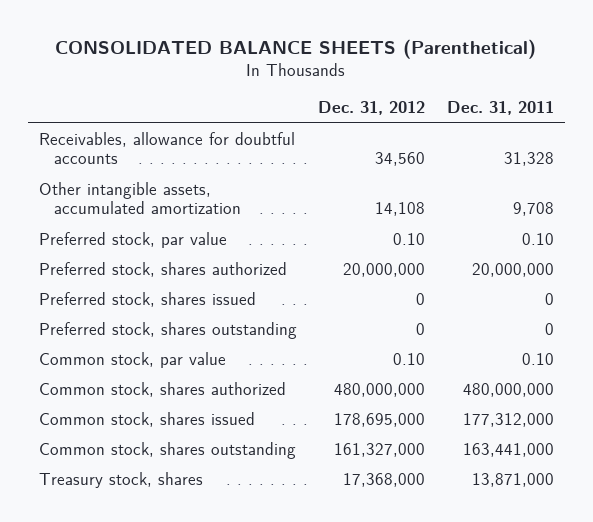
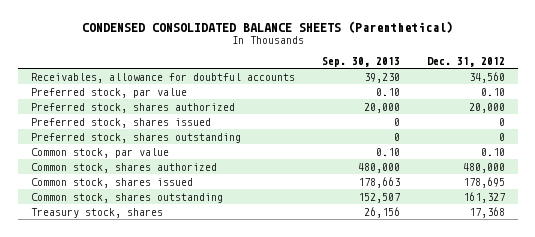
- CONSOLIDATED BALANCE SHEETS (Parenthetical)
+ CONDENSED CONSOLIDATED BALANCE SHEETS (Parenthetical)
- | Dec. 31, 2012 | Dec. 31, 2011
+ | Sep. 30, 2013 | Dec. 31, 2012
- Other intangible assets, accumulated amortization | 14,108 | 9,708
- Preferred stock, shares authorized | 20,000,000 | 20,000,000
+ Preferred stock, shares authorized | 20,000 | 20,000
- Common stock, shares authorized | 480,000,000 | 480,000,000
- Common stock, shares issued | 178,695,000 | 177,312,000
- Common stock, shares outstanding | 161,327,000 | 163,441,000
- Treasury stock, shares | 17,368,000 | 13,871,000
+ Common stock, shares authorized | 480,000 | 480,000
+ Common stock, shares issued | 178,663 | 178,695
+ Common stock, shares outstanding | 152,507 | 161,327
+ Treasury stock, shares | 26,156 | 17,368

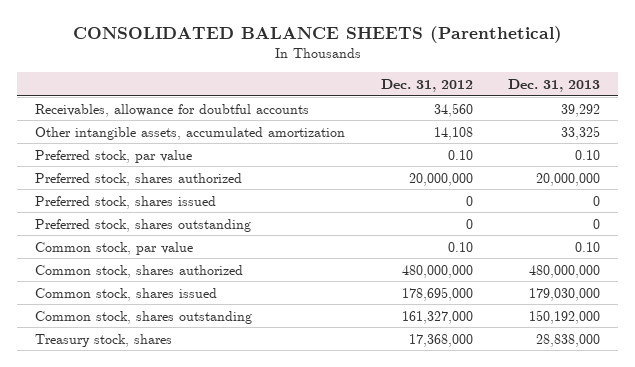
- CONDENSED CONSOLIDATED BALANCE SHEETS (Parenthetical)
+ CONSOLIDATED BALANCE SHEETS (Parenthetical)
- | Sep. 30, 2013 | Dec. 31, 2012
+ | Dec. 31, 2012 | Dec. 31, 2013
+ Other intangible assets, accumulated amortization | 14,108 | 33,325
- Preferred stock, shares authorized | 20,000 | 20,000
+ Preferred stock, shares authorized | 20,000,000 | 20,000,000
- Common stock, shares authorized | 480,000 | 480,000
- Common stock, shares issued | 178,663 | 178,695
- Common stock, shares outstanding | 152,507 | 161,327
- Treasury stock, shares | 26,156 | 17,368
+ Common stock, shares authorized | 480,000,000 | 480,000,000
+ Common stock, shares issued | 178,695,000 | 179,030,000
+ Common stock, shares outstanding | 161,327,000 | 150,192,000
+ Treasury stock, shares | 17,368,000 | 28,838,000

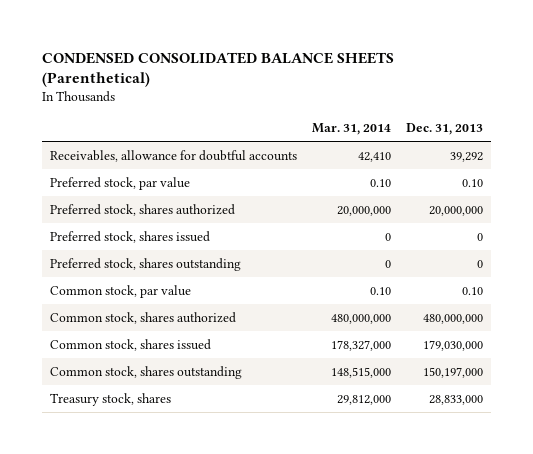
- CONSOLIDATED BALANCE SHEETS (Parenthetical)
+ CONDENSED CONSOLIDATED BALANCE SHEETS (Parenthetical)
- | Dec. 31, 2012 | Dec. 31, 2013
+ | Mar. 31, 2014 | Dec. 31, 2013
- Other intangible assets, accumulated amortization | 14,108 | 33,325
- Common stock, shares outstanding | 161,327,000 | 150,192,000
- Treasury stock, shares | 17,368,000 | 28,838,000
+ Common stock, shares outstanding | 148,515,000 | 150,197,000
+ Treasury stock, shares | 29,812,000 | 28,833,000

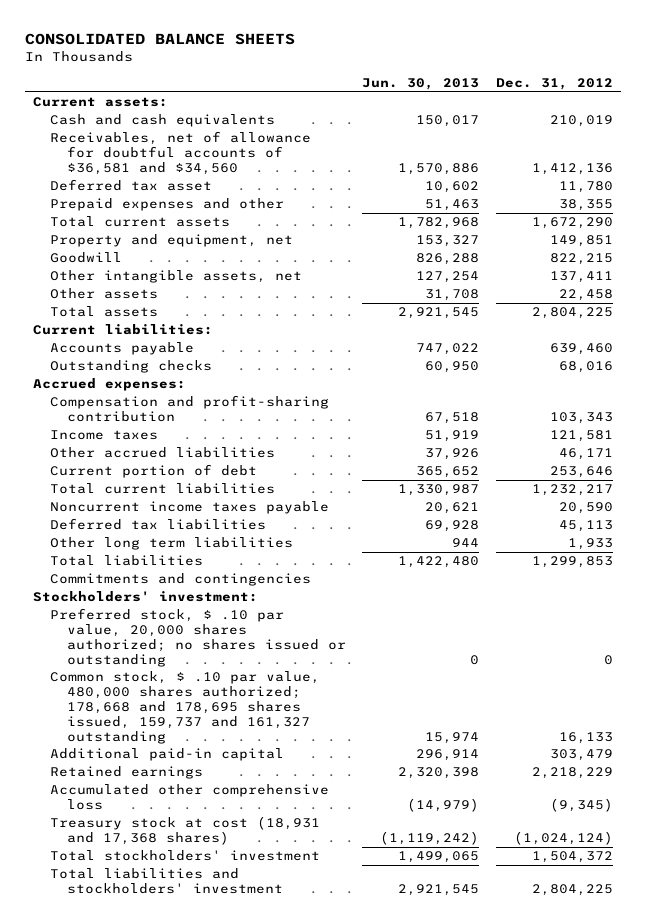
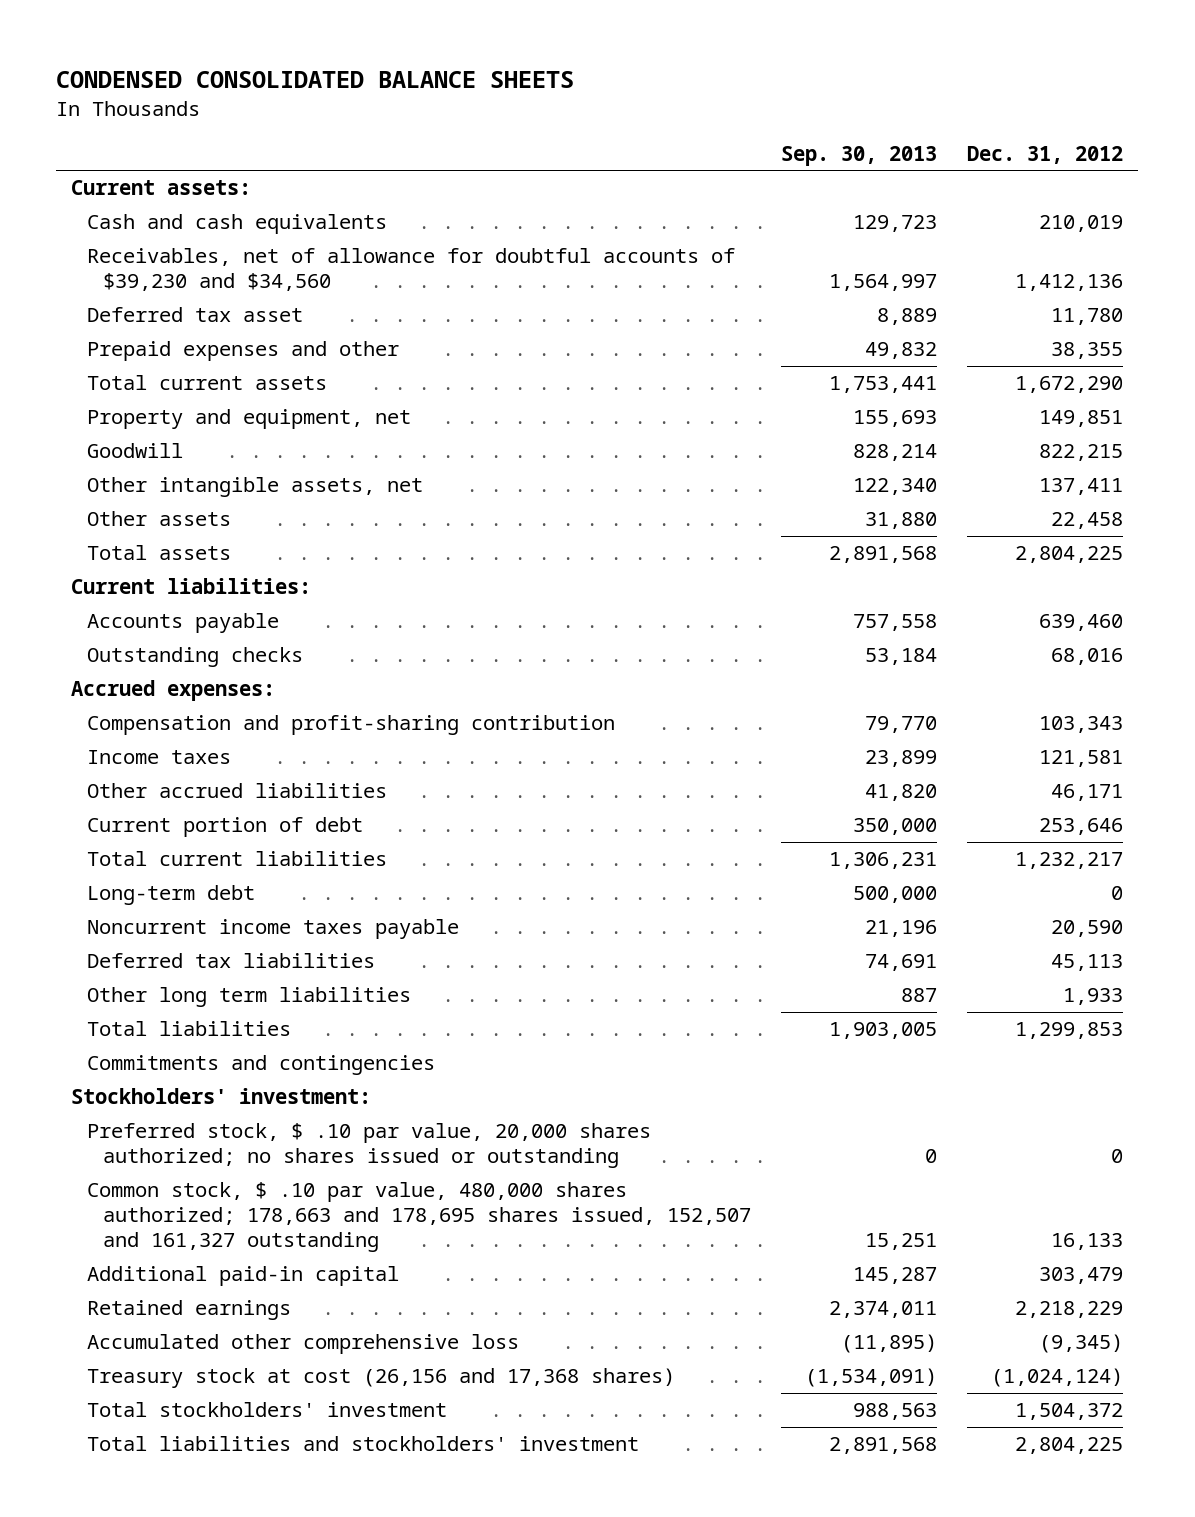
- CONSOLIDATED BALANCE SHEETS
+ CONDENSED CONSOLIDATED BALANCE SHEETS
- | Jun. 30, 2013 | Dec. 31, 2012
+ | Sep. 30, 2013 | Dec. 31, 2012
- Receivables, net of allowance for doubtful accounts of $36,581 and $34,560 | 1,570,886 | 1,412,136
+ Receivables, net of allowance for doubtful accounts of $39,230 and $34,560 | 1,564,997 | 1,412,136
+ Long-term debt | 500,000 | 0
- Common stock, $ .10 par value, 480,000 shares authorized; 178,668 and 178,695 shares issued, 159,737 and 161,327 outstanding | 15,974 | 16,133
+ Common stock, $ .10 par value, 480,000 shares authorized; 178,663 and 178,695 shares issued, 152,507 and 161,327 outstanding | 15,251 | 16,133
- Treasury stock at cost (18,931 and 17,368 shares) | (1,119,242) | (1,024,124)
+ Treasury stock at cost (26,156 and 17,368 shares) | (1,534,091) | (1,024,124)

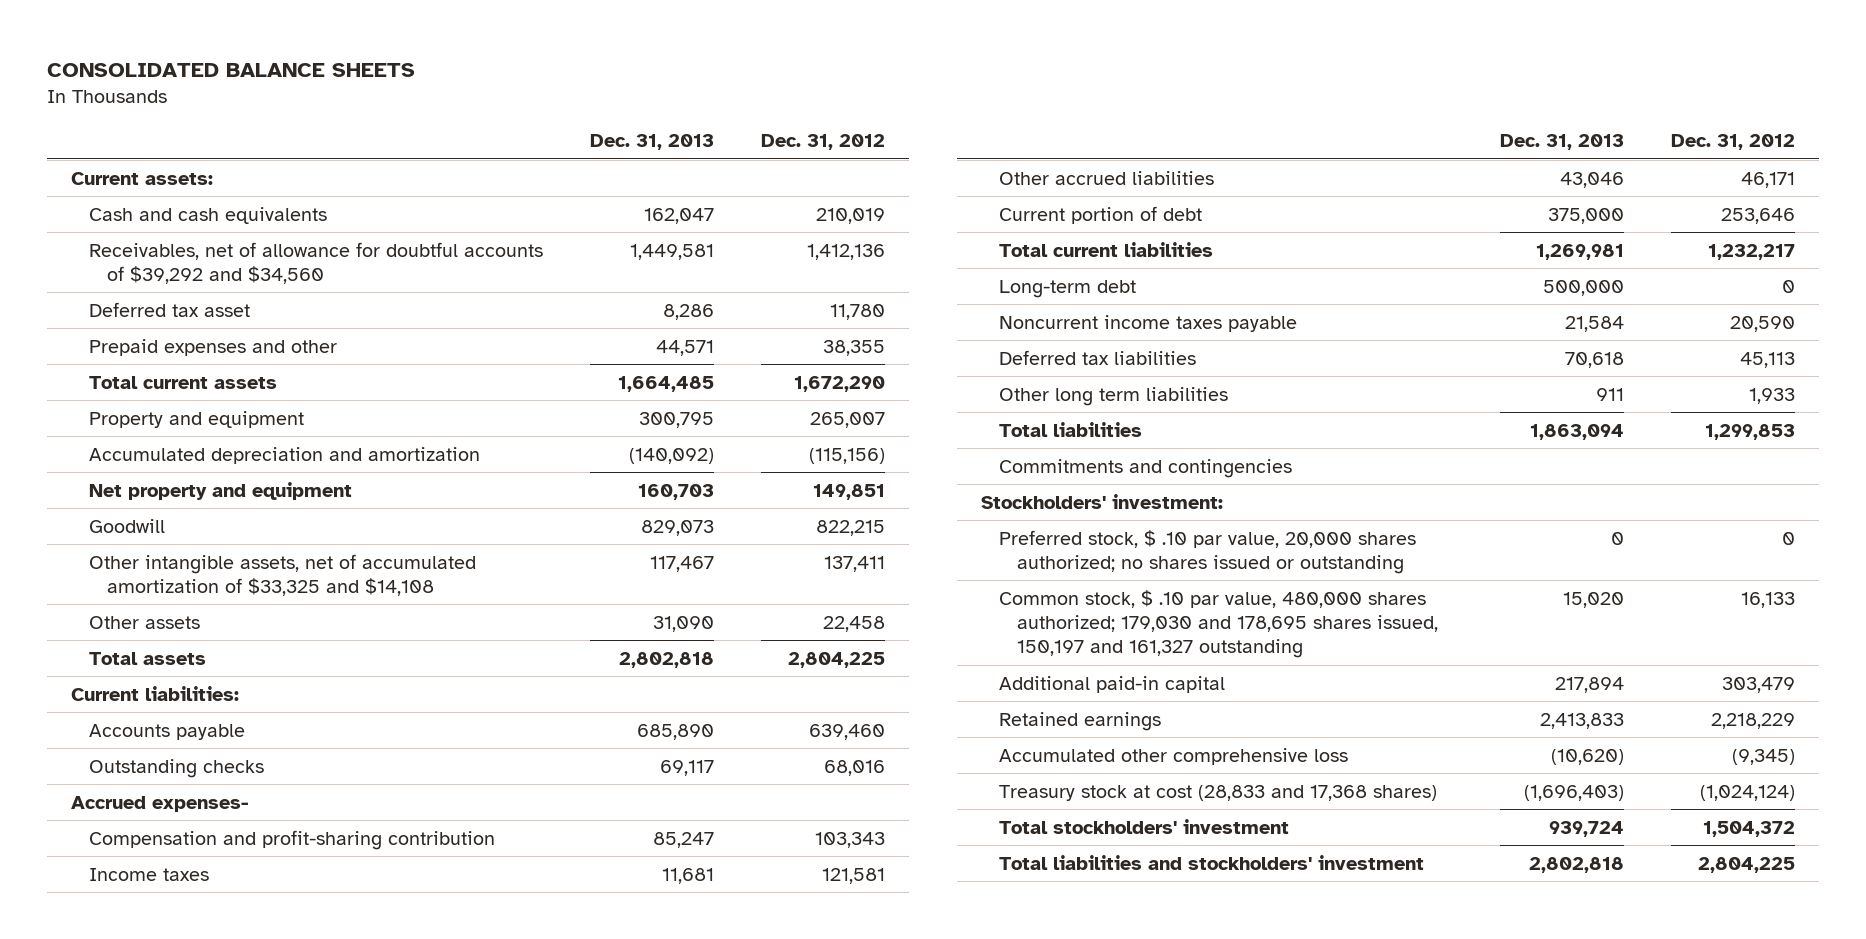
- CONDENSED CONSOLIDATED BALANCE SHEETS
+ CONSOLIDATED BALANCE SHEETS
- | Sep. 30, 2013 | Dec. 31, 2012
+ | Dec. 31, 2013 | Dec. 31, 2012
- Receivables, net of allowance for doubtful accounts of $39,230 and $34,560 | 1,564,997 | 1,412,136
+ Receivables, net of allowance for doubtful accounts of $39,292 and $34,560 | 1,449,581 | 1,412,136
- Property and equipment, net | 155,693 | 149,851
+ Property and equipment | 300,795 | 265,007
+ Accumulated depreciation and amortization | (140,092) | (115,156)
+ Net property and equipment | 160,703 | 149,851
- Other intangible assets, net | 122,340 | 137,411
+ Other intangible assets, net of accumulated amortization of $33,325 and $14,108 | 117,467 | 137,411
- Accrued expenses:
+ Accrued expenses-
- Common stock, $ .10 par value, 480,000 shares authorized; 178,663 and 178,695 shares issued, 152,507 and 161,327 outstanding | 15,251 | 16,133
+ Common stock, $ .10 par value, 480,000 shares authorized; 179,030 and 178,695 shares issued, 150,197 and 161,327 outstanding | 15,020 | 16,133
- Treasury stock at cost (26,156 and 17,368 shares) | (1,534,091) | (1,024,124)
+ Treasury stock at cost (28,833 and 17,368 shares) | (1,696,403) | (1,024,124)

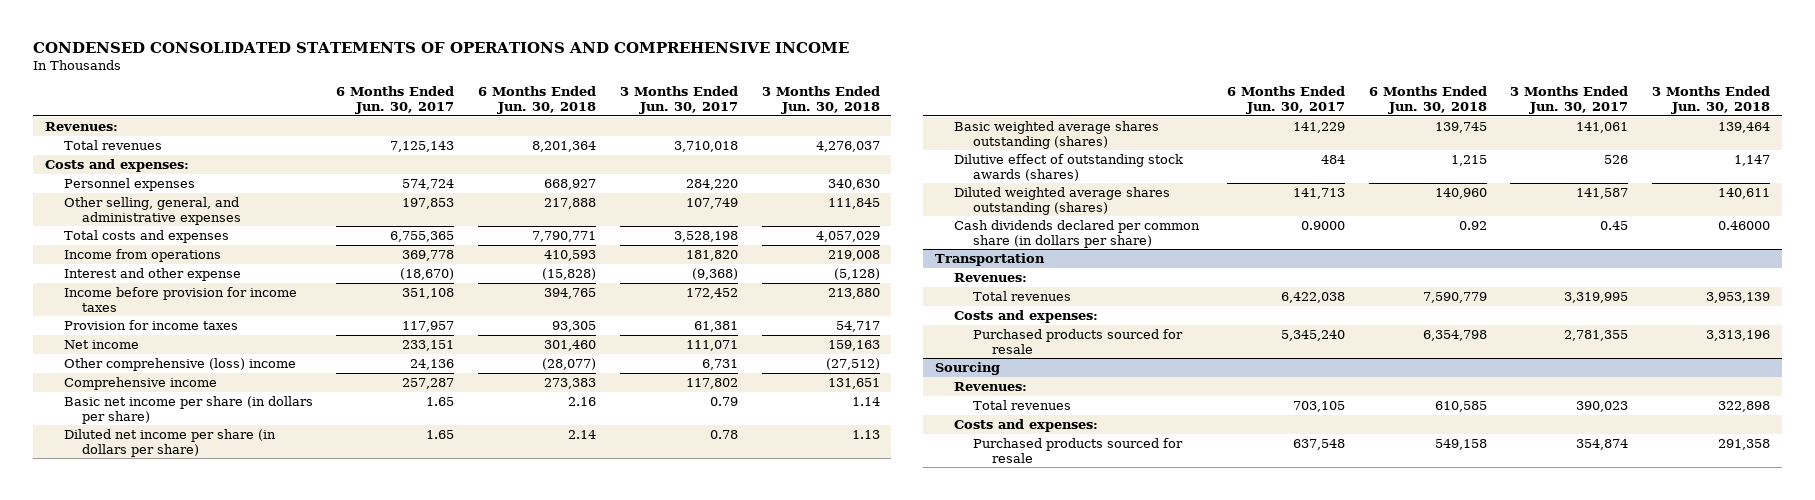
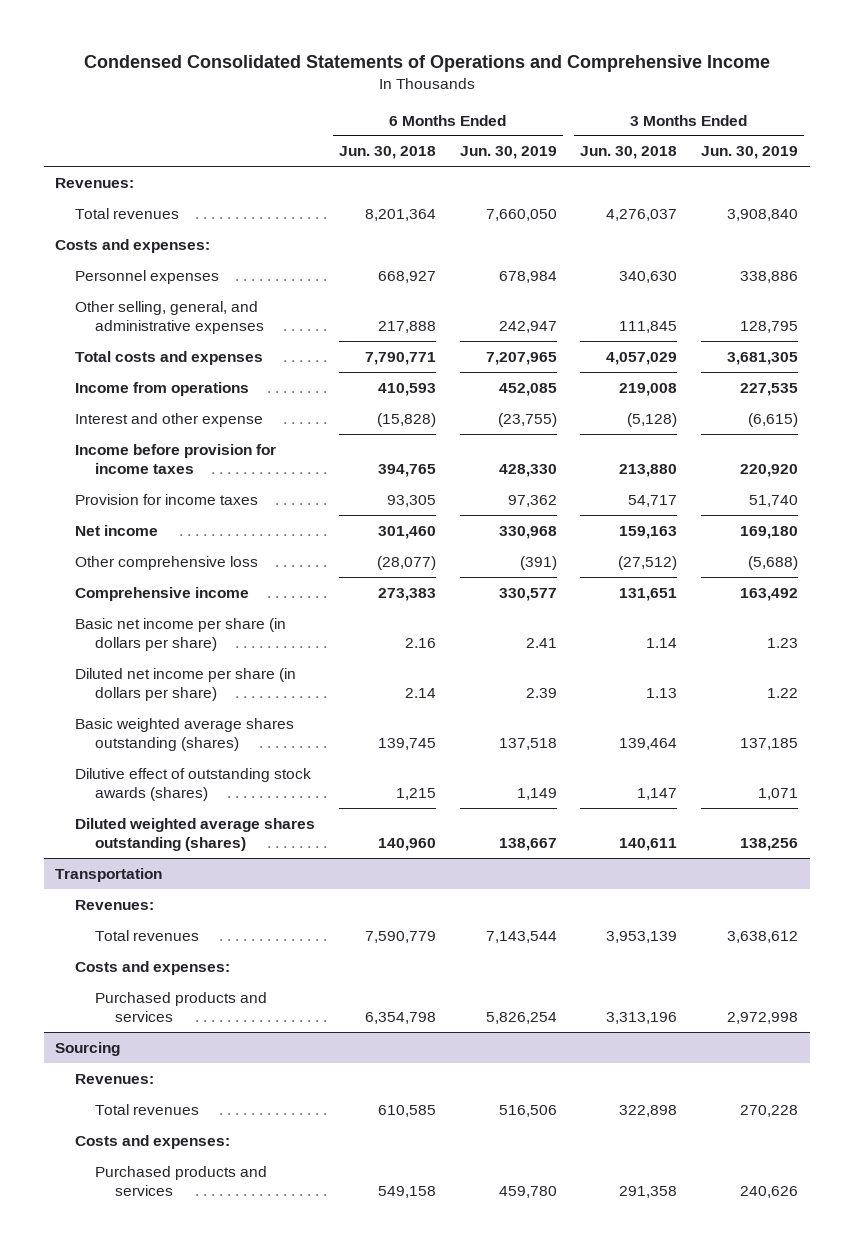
- CONDENSED CONSOLIDATED STATEMENTS OF OPERATIONS AND COMPREHENSIVE INCOME
+ Condensed Consolidated Statements of Operations and Comprehensive Income
- | 6 Months Ended Jun. 30, 2017 | 6 Months Ended Jun. 30, 2018 | 3 Months Ended Jun. 30, 2017 | 3 Months Ended Jun. 30, 2018
+ | 6 Months Ended Jun. 30, 2018 | 6 Months Ended Jun. 30, 2019 | 3 Months Ended Jun. 30, 2018 | 3 Months Ended Jun. 30, 2019
- Other comprehensive (loss) income | 24,136 | (28,077) | 6,731 | (27,512)
+ Other comprehensive loss | (28,077) | (391) | (27,512) | (5,688)
- Cash dividends declared per common share (in dollars per share) | 0.9000 | 0.92 | 0.45 | 0.46000
@ Transportation
- Purchased products sourced for resale | 5,345,240 | 6,354,798 | 2,781,355 | 3,313,196
+ Purchased products and services | 6,354,798 | 5,826,254 | 3,313,196 | 2,972,998
@ Sourcing
- Purchased products sourced for resale | 637,548 | 549,158 | 354,874 | 291,358
+ Purchased products and services | 549,158 | 459,780 | 291,358 | 240,626

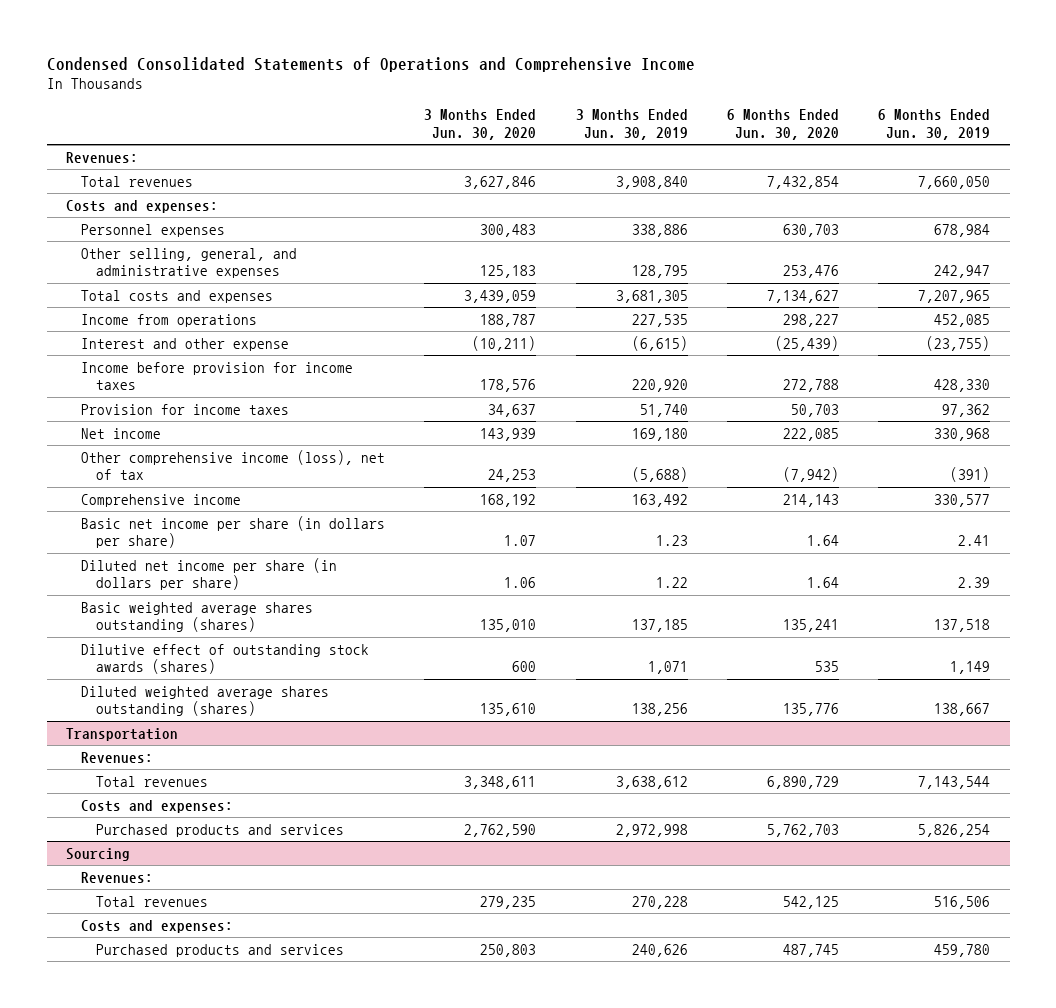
- | 6 Months Ended Jun. 30, 2018 | 6 Months Ended Jun. 30, 2019 | 3 Months Ended Jun. 30, 2018 | 3 Months Ended Jun. 30, 2019
+ | 3 Months Ended Jun. 30, 2020 | 3 Months Ended Jun. 30, 2019 | 6 Months Ended Jun. 30, 2020 | 6 Months Ended Jun. 30, 2019
- Other comprehensive loss | (28,077) | (391) | (27,512) | (5,688)
+ Other comprehensive income (loss), net of tax | 24,253 | (5,688) | (7,942) | (391)

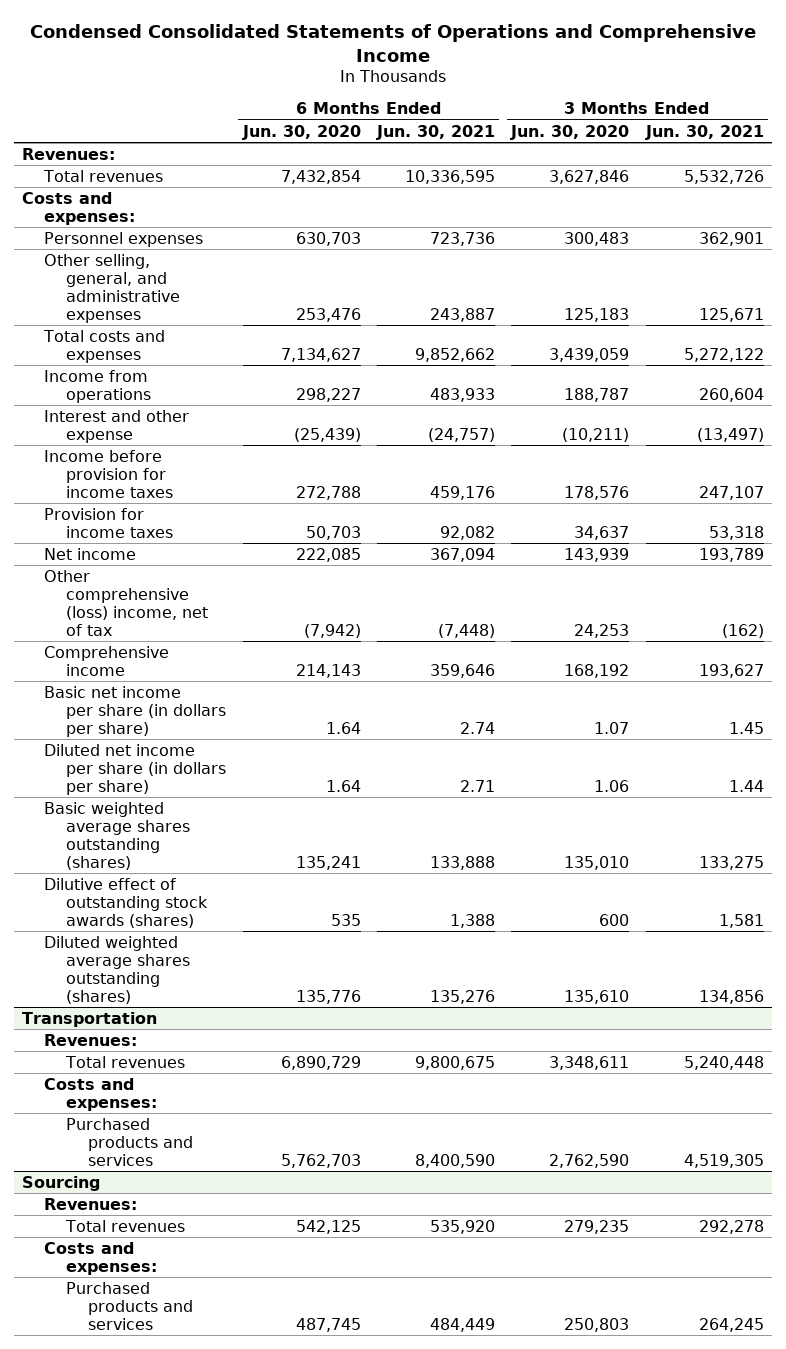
- | 3 Months Ended Jun. 30, 2020 | 3 Months Ended Jun. 30, 2019 | 6 Months Ended Jun. 30, 2020 | 6 Months Ended Jun. 30, 2019
+ | 6 Months Ended Jun. 30, 2020 | 6 Months Ended Jun. 30, 2021 | 3 Months Ended Jun. 30, 2020 | 3 Months Ended Jun. 30, 2021
- Other comprehensive income (loss), net of tax | 24,253 | (5,688) | (7,942) | (391)
+ Other comprehensive (loss) income, net of tax | (7,942) | (7,448) | 24,253 | (162)

